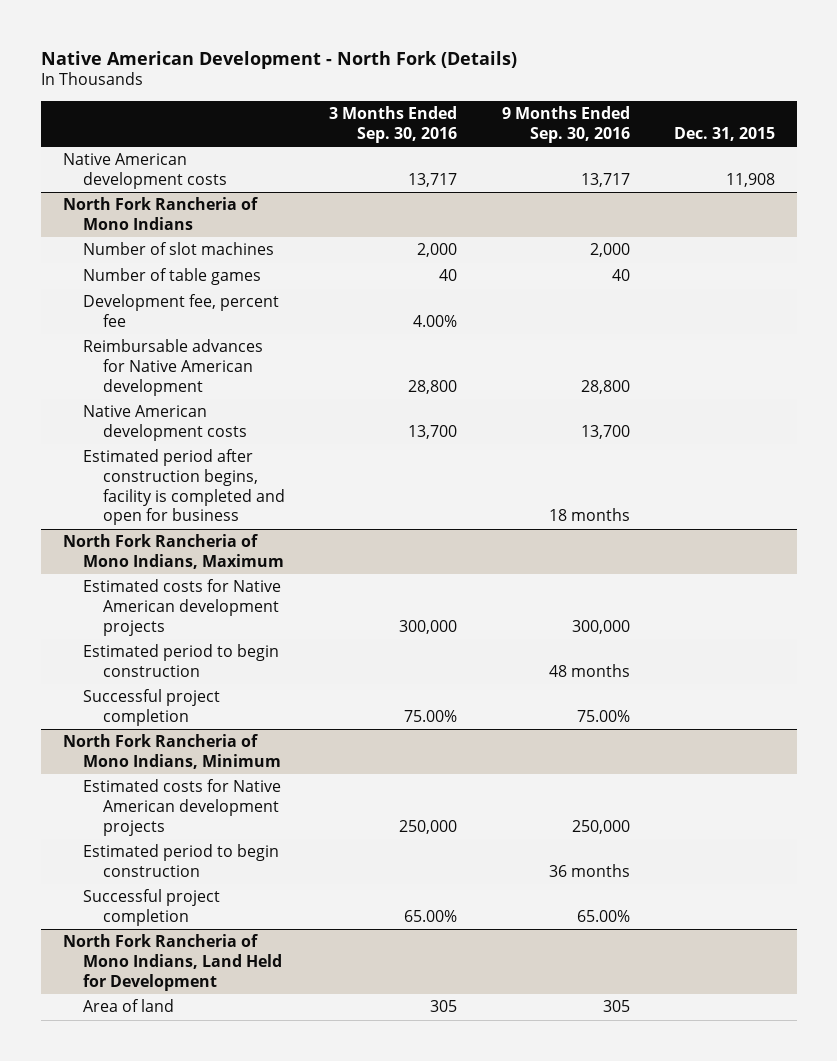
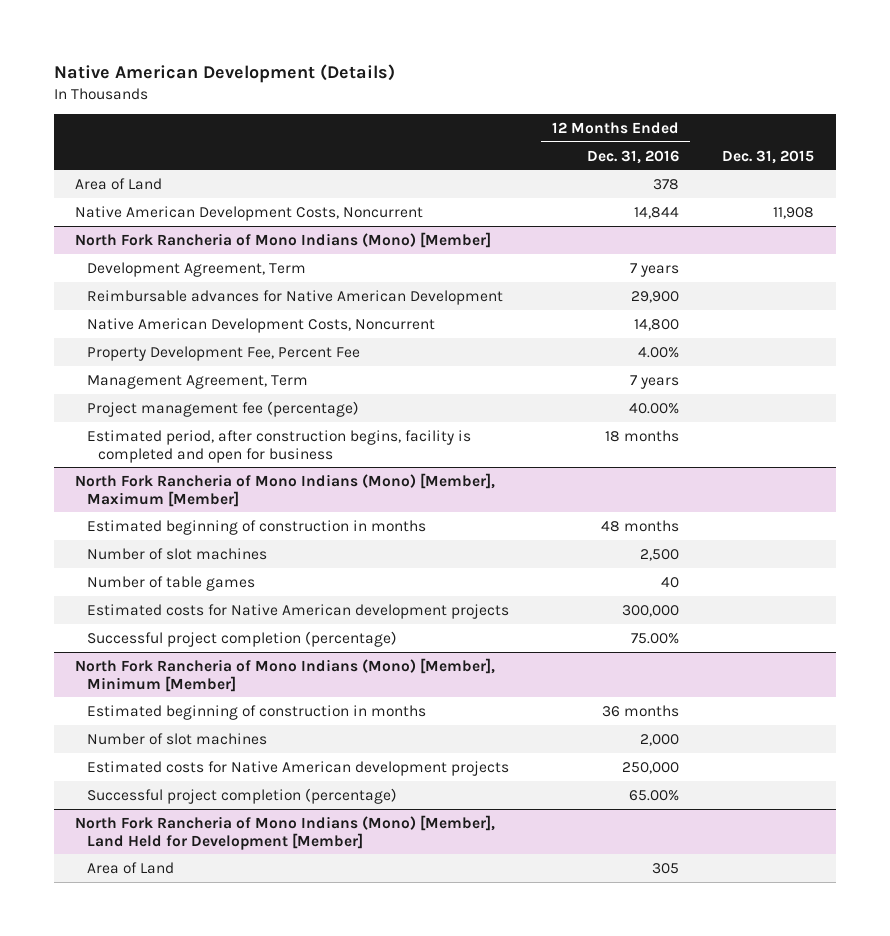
- Native American Development - North Fork (Details)
+ Native American Development (Details)
- | 3 Months Ended Sep. 30, 2016 | 9 Months Ended Sep. 30, 2016 | Dec. 31, 2015
+ | 12 Months Ended Dec. 31, 2016 | Dec. 31, 2015
- Native American development costs | 13,717 | 13,717 | 11,908
- North Fork Rancheria of Mono Indians
- Number of slot machines | 2,000 | 2,000 |
- Number of table games | 40 | 40 |
- Development fee, percent fee | 4.00% | |
- Reimbursable advances for Native American development | 28,800 | 28,800 |
- Native American development costs | 13,700 | 13,700 |
- Estimated period after construction begins, facility is completed and open for business | | 18 months |
- North Fork Rancheria of Mono Indians, Maximum
+ Area of Land | 378 |
+ Native American Development Costs, Noncurrent | 14,844 | 11,908
+ North Fork Rancheria of Mono Indians (Mono) [Member]
+ Development Agreement, Term | 7 years |
+ Reimbursable advances for Native American Development | 29,900 |
+ Native American Development Costs, Noncurrent | 14,800 |
+ Property Development Fee, Percent Fee | 4.00% |
+ Management Agreement, Term | 7 years |
+ Project management fee (percentage) | 40.00% |
+ Estimated period, after construction begins, facility is completed and open for business | 18 months |
+ North Fork Rancheria of Mono Indians (Mono) [Member], Maximum [Member]
+ Estimated beginning of construction in months | 48 months |
+ Number of slot machines | 2,500 |
+ Number of table games | 40 |
- Estimated period to begin construction | | 48 months |
- Successful project completion | 75.00% | 75.00% |
- North Fork Rancheria of Mono Indians, Minimum
+ Successful project completion (percentage) | 75.00% |
+ North Fork Rancheria of Mono Indians (Mono) [Member], Minimum [Member]
+ Estimated beginning of construction in months | 36 months |
+ Number of slot machines | 2,000 |
- Estimated period to begin construction | | 36 months |
- Successful project completion | 65.00% | 65.00% |
- North Fork Rancheria of Mono Indians, Land Held for Development
- Area of land | 305 | 305 |
+ Successful project completion (percentage) | 65.00% |
+ North Fork Rancheria of Mono Indians (Mono) [Member], Land Held for Development [Member]
+ Area of Land | 305 |

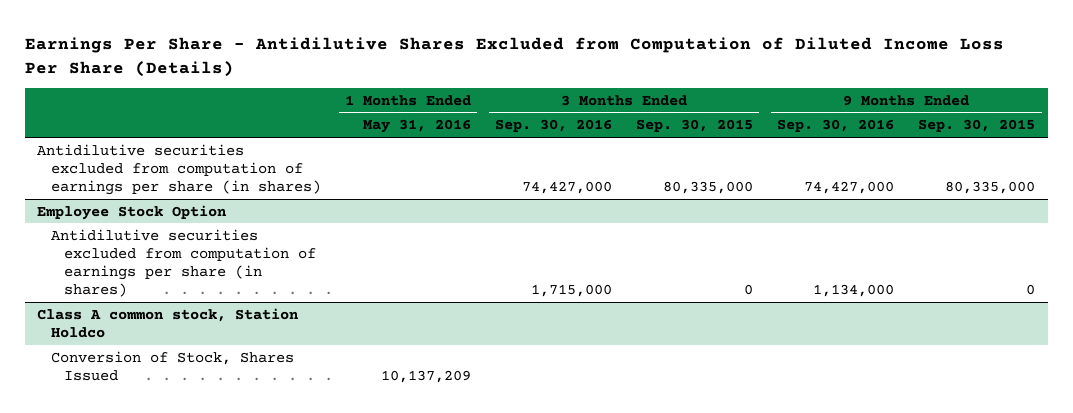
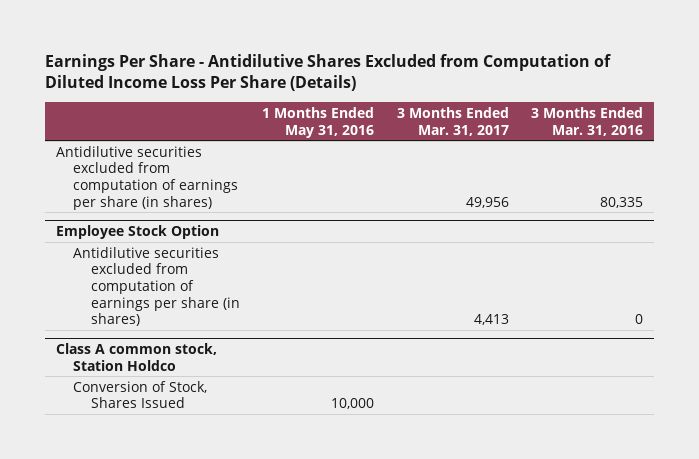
- | 1 Months Ended May 31, 2016 | 3 Months Ended Sep. 30, 2016 | 3 Months Ended Sep. 30, 2015 | 9 Months Ended Sep. 30, 2016 | 9 Months Ended Sep. 30, 2015
+ | 1 Months Ended May 31, 2016 | 3 Months Ended Mar. 31, 2017 | 3 Months Ended Mar. 31, 2016
@ Class A common stock, Station Holdco
- Conversion of Stock, Shares Issued | 10,137,209 | | | |
+ Conversion of Stock, Shares Issued | 10,000 | |

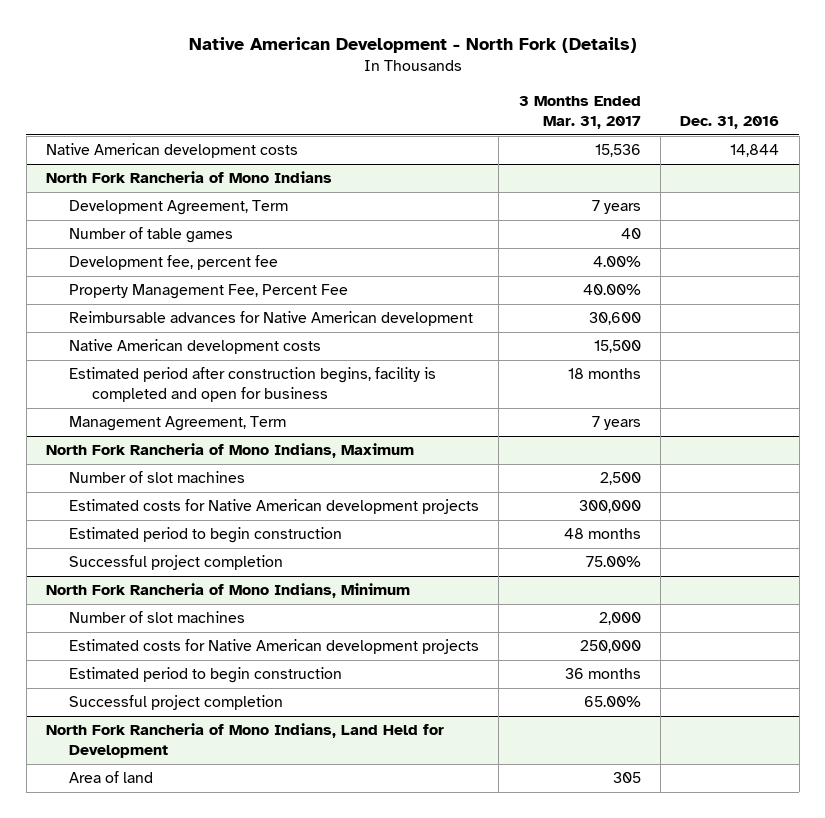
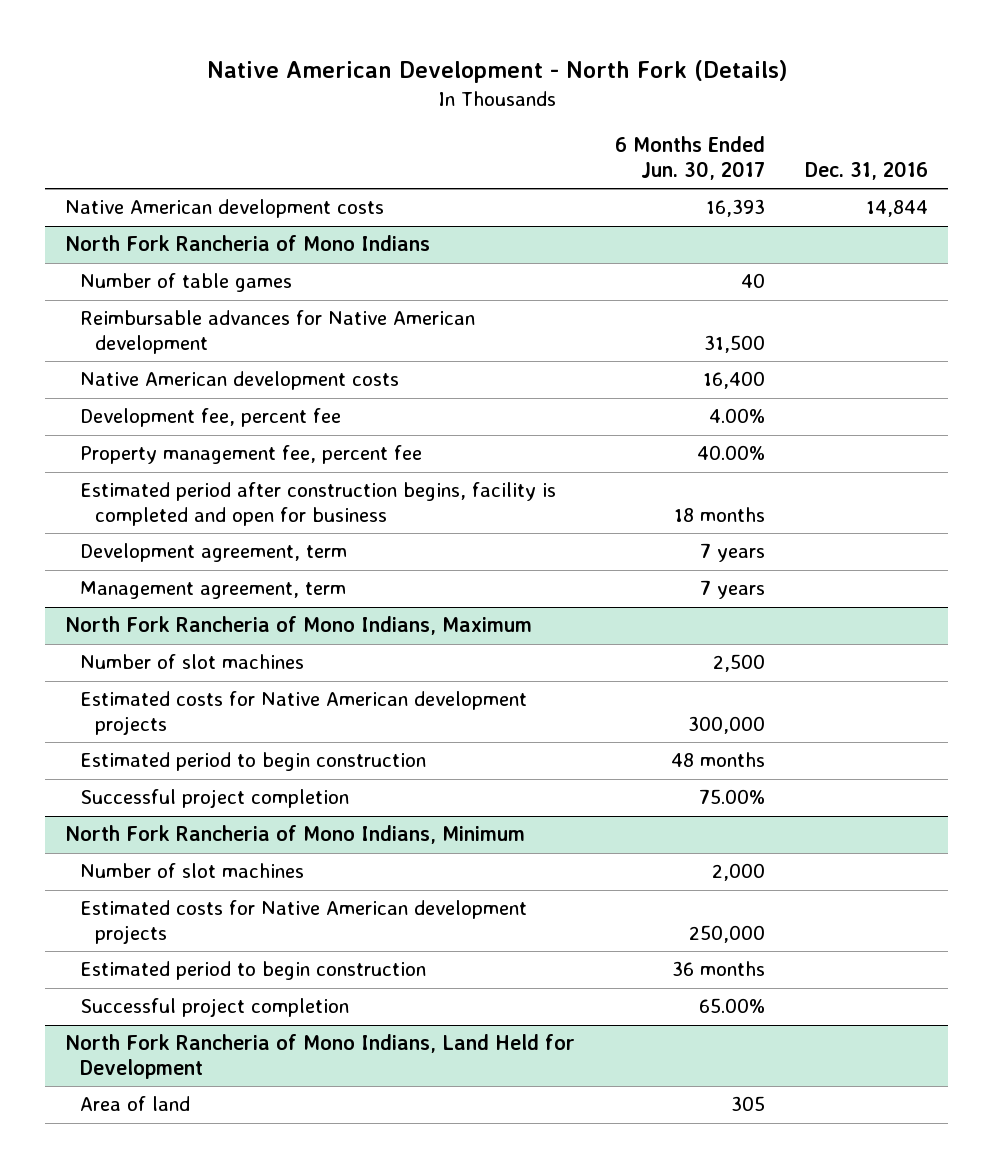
- | 3 Months Ended Mar. 31, 2017 | Dec. 31, 2016
+ | 6 Months Ended Jun. 30, 2017 | Dec. 31, 2016
@ North Fork Rancheria of Mono Indians
- Development Agreement, Term | 7 years |
- Property Management Fee, Percent Fee | 40.00% |
moved down: Development fee, percent fee | 4.00% |
+ Property management fee, percent fee | 40.00% |
- Management Agreement, Term | 7 years |
+ Development agreement, term | 7 years |
+ Management agreement, term | 7 years |

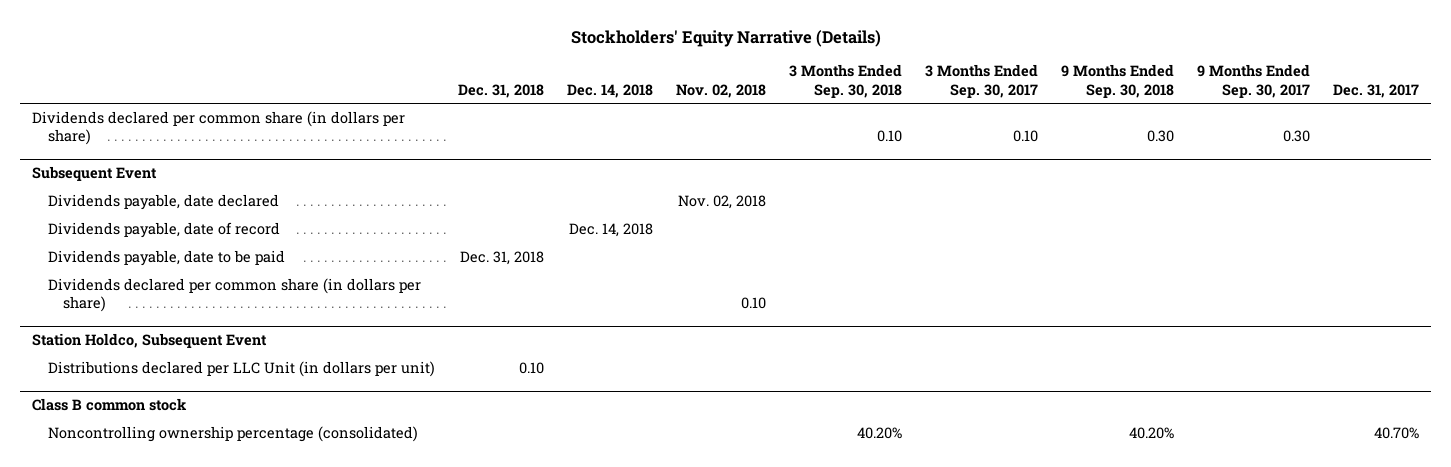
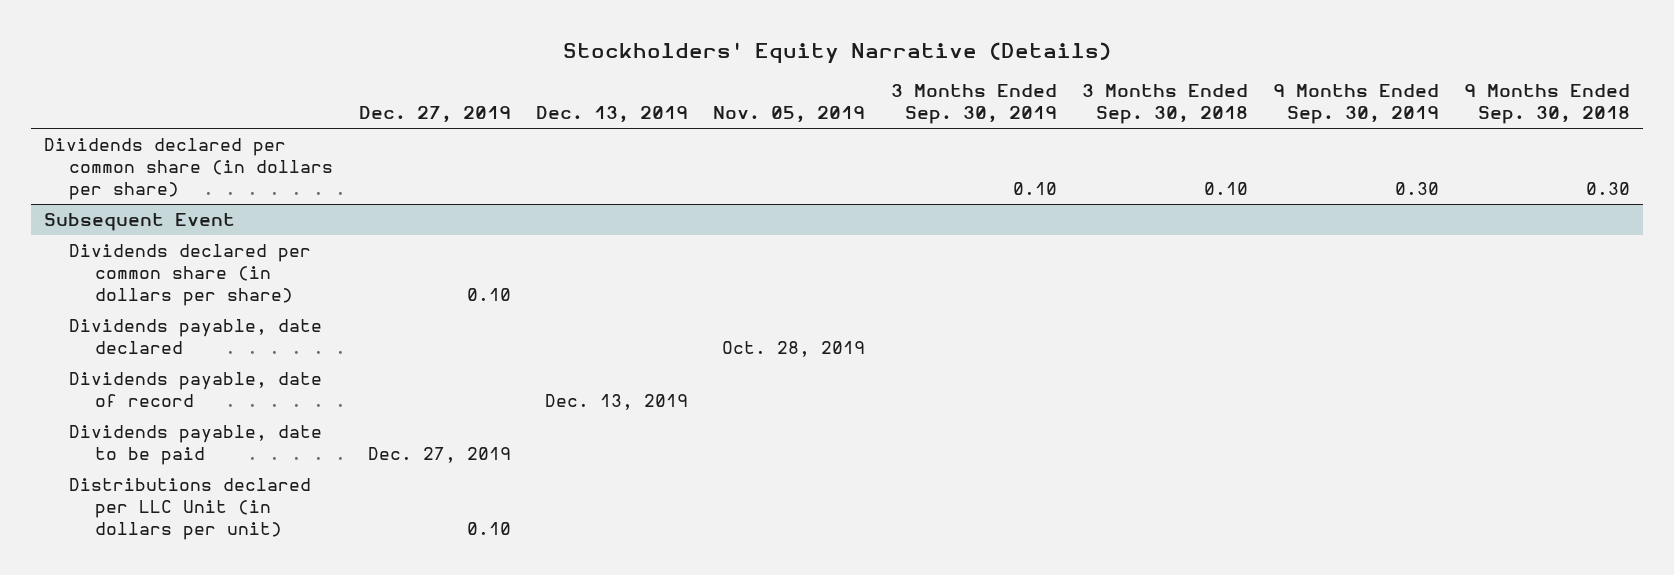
- | Dec. 31, 2018 | Dec. 14, 2018 | Nov. 02, 2018 | 3 Months Ended Sep. 30, 2018 | 3 Months Ended Sep. 30, 2017 | 9 Months Ended Sep. 30, 2018 | 9 Months Ended Sep. 30, 2017 | Dec. 31, 2017
+ | Dec. 27, 2019 | Dec. 13, 2019 | Nov. 05, 2019 | 3 Months Ended Sep. 30, 2019 | 3 Months Ended Sep. 30, 2018 | 9 Months Ended Sep. 30, 2019 | 9 Months Ended Sep. 30, 2018
@ Subsequent Event
moved up: Dividends declared per common share (in dollars per share) | 0.10 | | | | | |
- Station Holdco, Subsequent Event
- Distributions declared per LLC Unit (in dollars per unit) | 0.10 | | | | | | |
- Class B common stock
- Noncontrolling ownership percentage (consolidated) | | | | 40.20% | | 40.20% | | 40.70%
@ Subsequent Event
+ Distributions declared per LLC Unit (in dollars per unit) | 0.10 | | | | | |

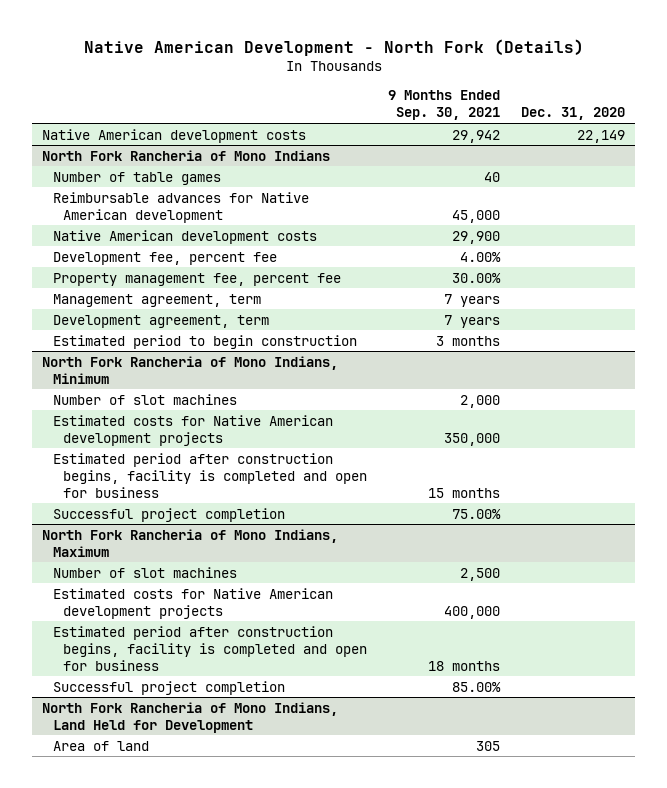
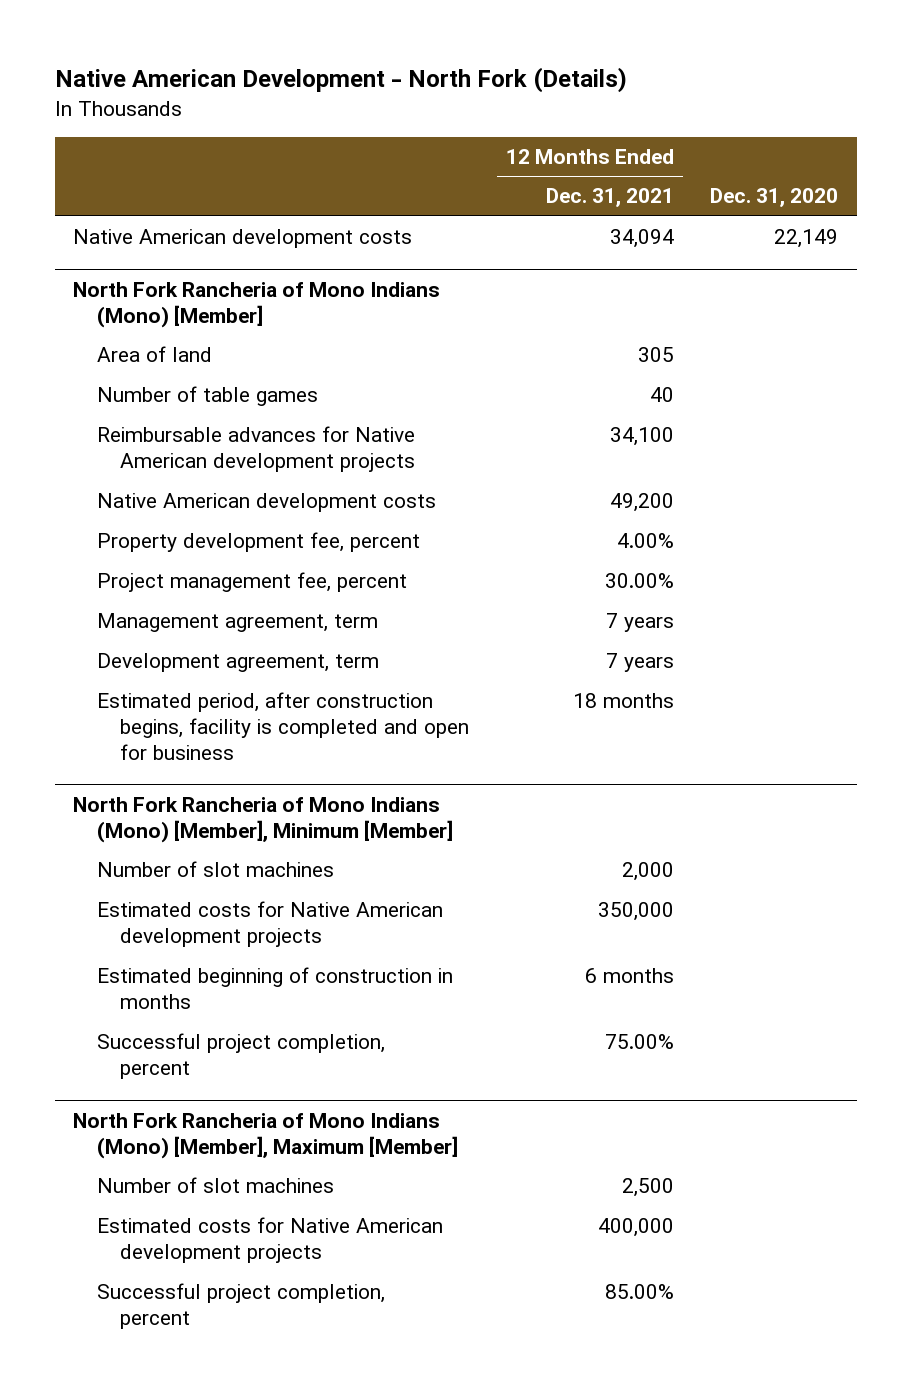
- | 9 Months Ended Sep. 30, 2021 | Dec. 31, 2020
+ | 12 Months Ended Dec. 31, 2021 | Dec. 31, 2020
- North Fork Rancheria of Mono Indians
+ North Fork Rancheria of Mono Indians (Mono) [Member]
+ Area of land | 305 |
- Reimbursable advances for Native American development | 45,000 |
+ Reimbursable advances for Native American development projects | 34,100 |
- Development fee, percent fee | 4.00% |
- Property management fee, percent fee | 30.00% |
+ Property development fee, percent | 4.00% |
+ Project management fee, percent | 30.00% |
- Estimated period to begin construction | 3 months |
- North Fork Rancheria of Mono Indians, Minimum
+ Estimated period, after construction begins, facility is completed and open for business | 18 months |
+ North Fork Rancheria of Mono Indians (Mono) [Member], Minimum [Member]
- Estimated period after construction begins, facility is completed and open for business | 15 months |
- Successful project completion | 75.00% |
- North Fork Rancheria of Mono Indians, Maximum
+ Estimated beginning of construction in months | 6 months |
+ Successful project completion, percent | 75.00% |
+ North Fork Rancheria of Mono Indians (Mono) [Member], Maximum [Member]
- Estimated period after construction begins, facility is completed and open for business | 18 months |
- Successful project completion | 85.00% |
- North Fork Rancheria of Mono Indians, Land Held for Development
- Area of land | 305 |
+ Successful project completion, percent | 85.00% |

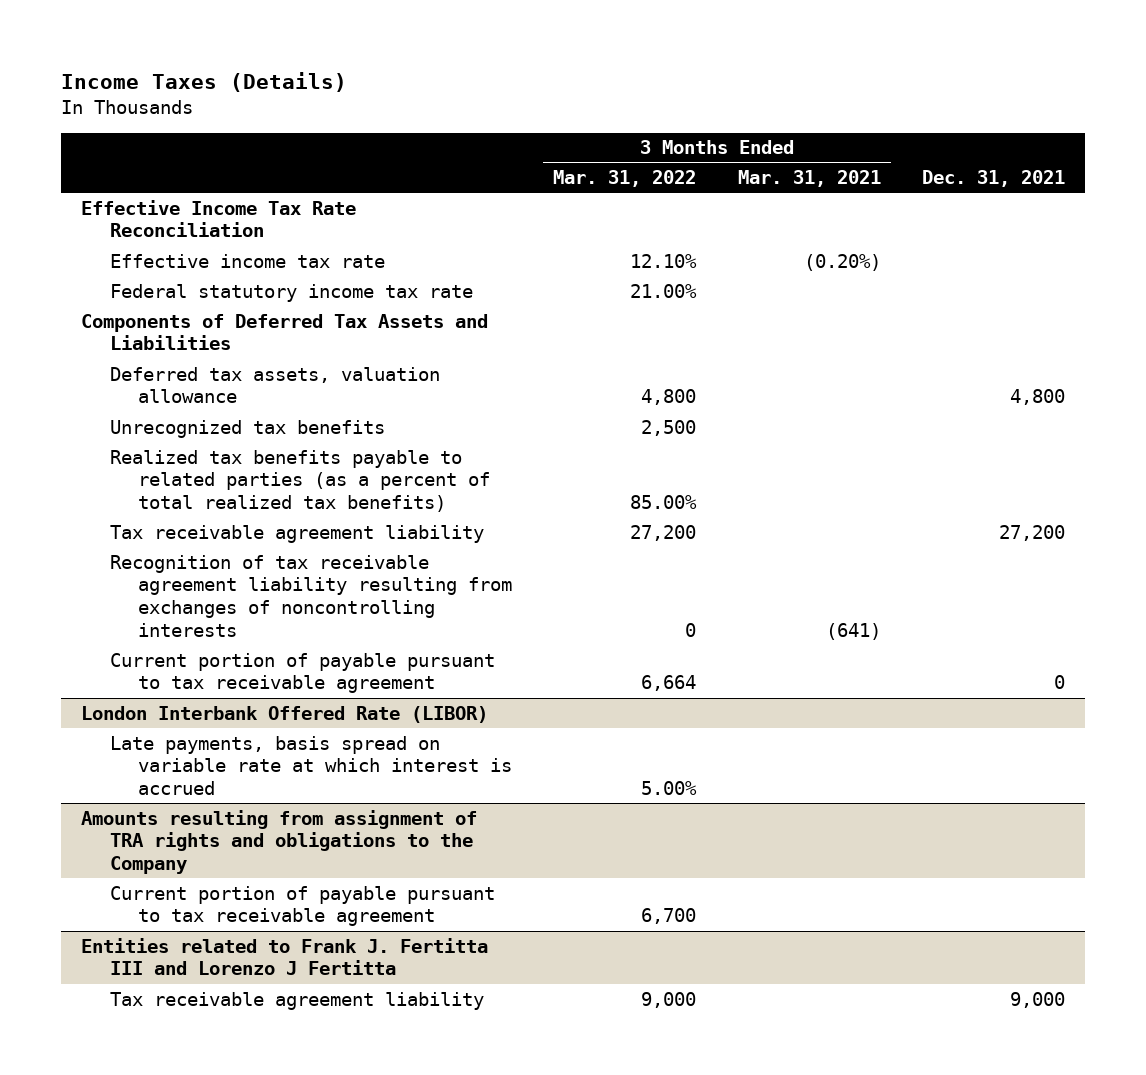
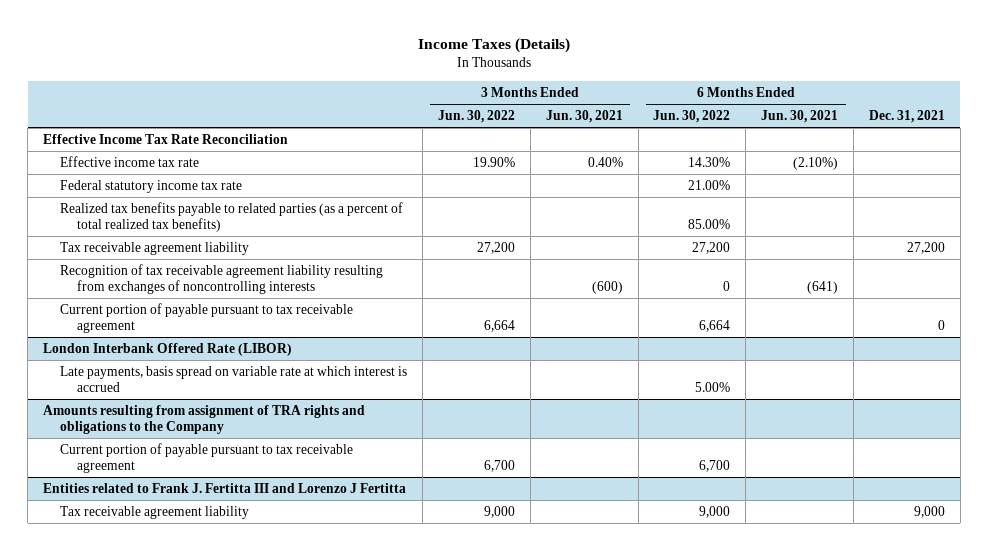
- | 3 Months Ended Mar. 31, 2022 | 3 Months Ended Mar. 31, 2021 | Dec. 31, 2021
+ | 3 Months Ended Jun. 30, 2022 | 3 Months Ended Jun. 30, 2021 | 6 Months Ended Jun. 30, 2022 | 6 Months Ended Jun. 30, 2021 | Dec. 31, 2021
- Components of Deferred Tax Assets and Liabilities
- Deferred tax assets, valuation allowance | 4,800 | | 4,800
- Unrecognized tax benefits | 2,500 | |

